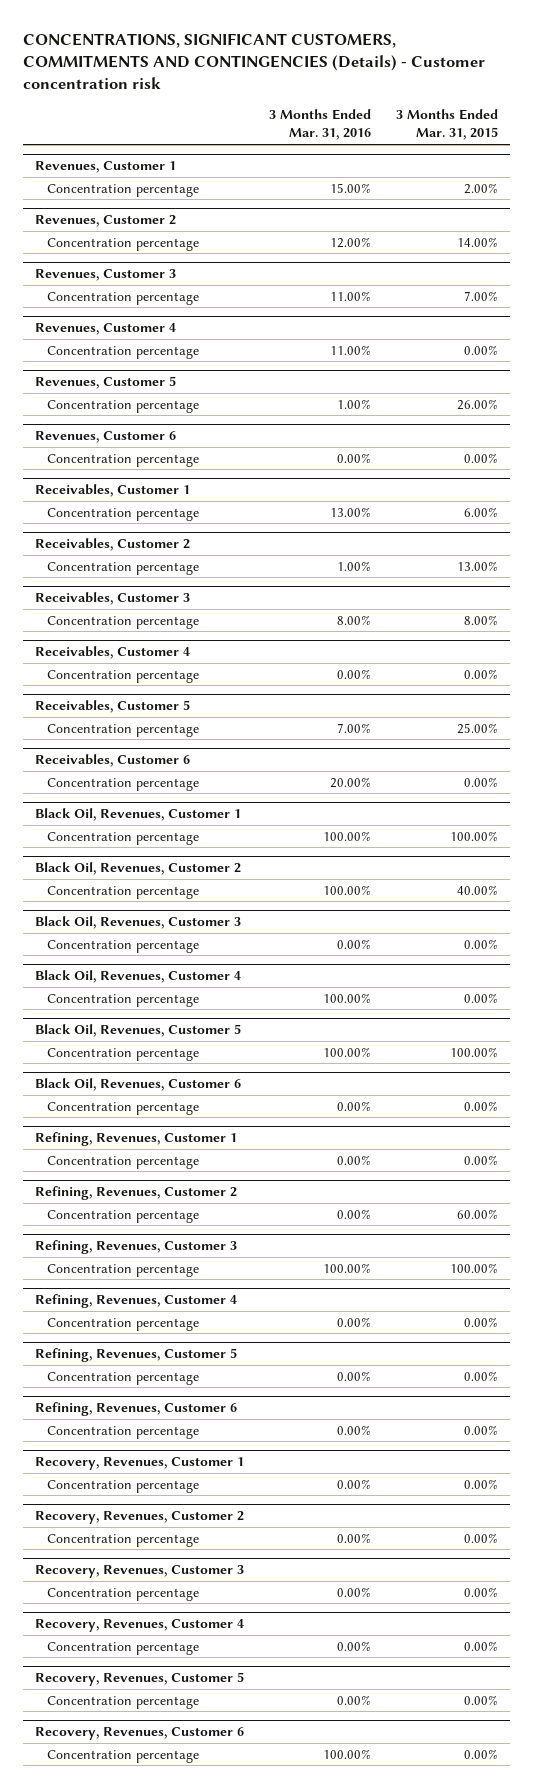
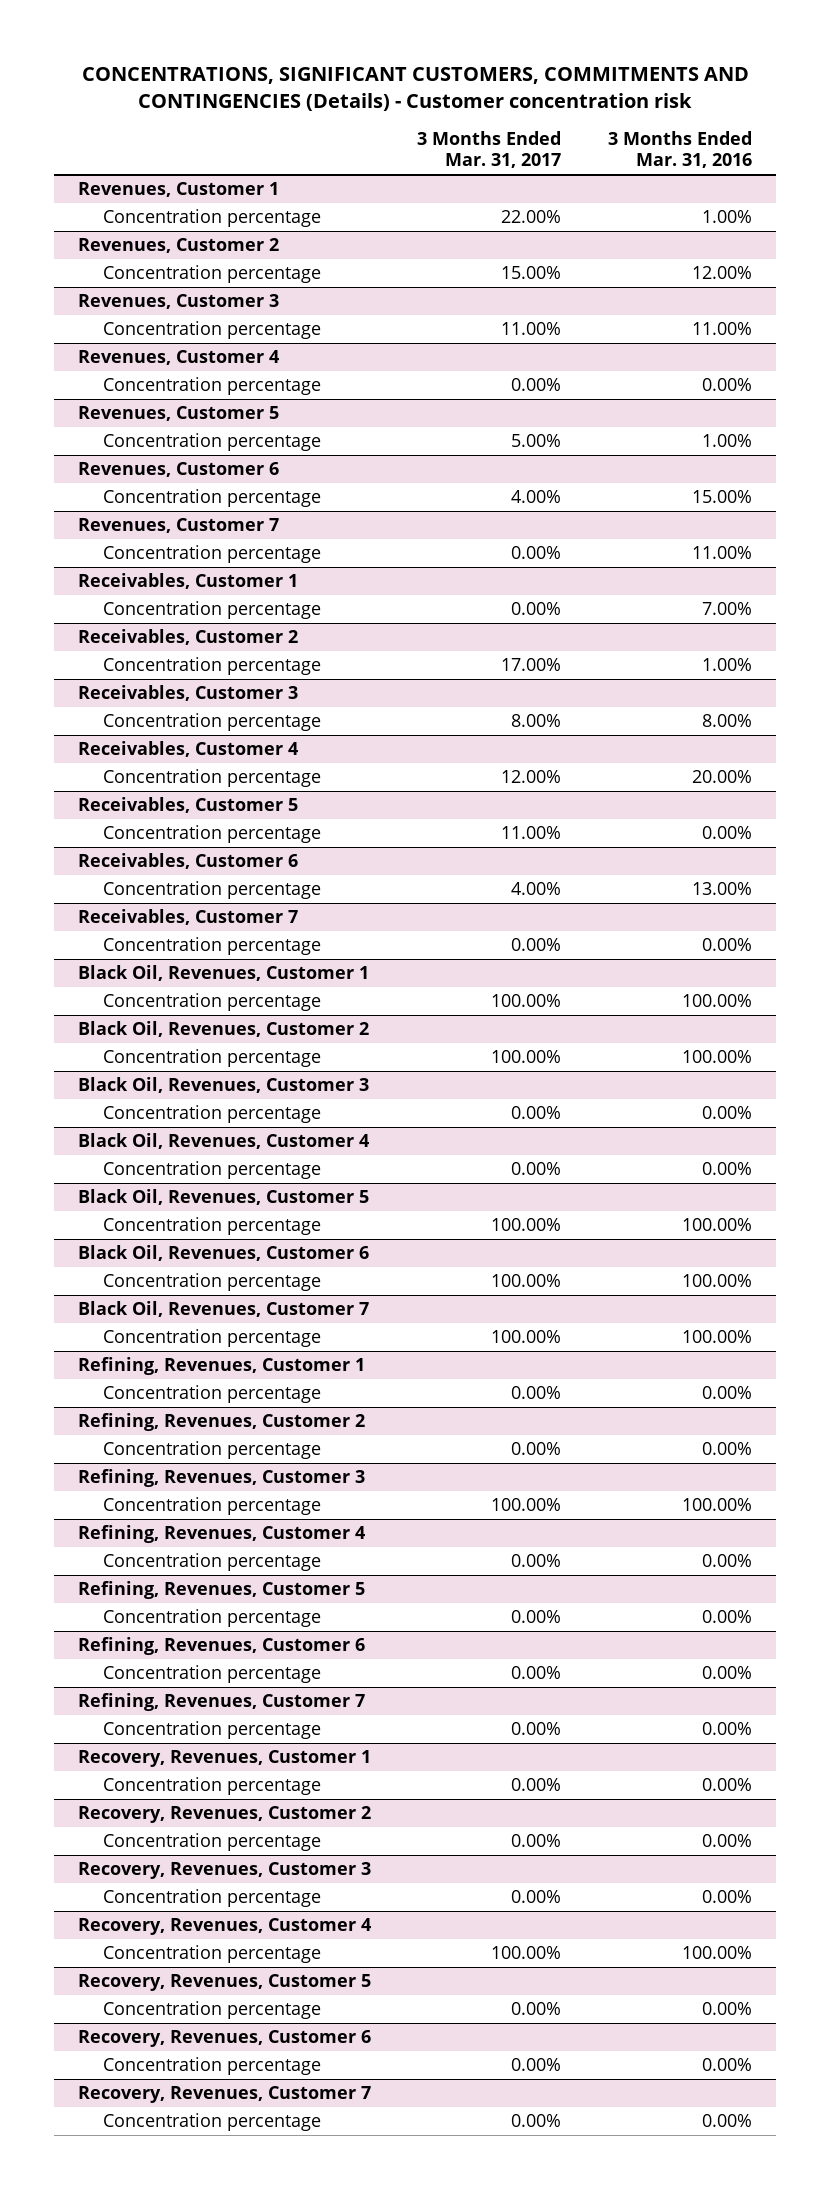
- | 3 Months Ended Mar. 31, 2016 | 3 Months Ended Mar. 31, 2015
+ | 3 Months Ended Mar. 31, 2017 | 3 Months Ended Mar. 31, 2016
@ Revenues, Customer 1
- Concentration percentage | 15.00% | 2.00%
+ Concentration percentage | 22.00% | 1.00%
@ Revenues, Customer 4
- Concentration percentage | 11.00% | 0.00%
+ Concentration percentage | 0.00% | 0.00%
@ Revenues, Customer 6
- Concentration percentage | 0.00% | 0.00%
+ Concentration percentage | 4.00% | 15.00%
+ Revenues, Customer 7
+ Concentration percentage | 0.00% | 11.00%
@ Receivables, Customer 1
- Concentration percentage | 13.00% | 6.00%
+ Concentration percentage | 0.00% | 7.00%
@ Receivables, Customer 4
- Concentration percentage | 0.00% | 0.00%
+ Concentration percentage | 12.00% | 20.00%
@ Receivables, Customer 5
- Concentration percentage | 7.00% | 25.00%
+ Concentration percentage | 11.00% | 0.00%
@ Receivables, Customer 6
- Concentration percentage | 20.00% | 0.00%
+ Concentration percentage | 4.00% | 13.00%
+ Receivables, Customer 7
+ Concentration percentage | 0.00% | 0.00%
@ Black Oil, Revenues, Customer 4
- Concentration percentage | 100.00% | 0.00%
+ Concentration percentage | 0.00% | 0.00%
@ Black Oil, Revenues, Customer 6
- Concentration percentage | 0.00% | 0.00%
+ Concentration percentage | 100.00% | 100.00%
+ Black Oil, Revenues, Customer 7
+ Concentration percentage | 100.00% | 100.00%
+ Refining, Revenues, Customer 7
+ Concentration percentage | 0.00% | 0.00%
@ Recovery, Revenues, Customer 4
- Concentration percentage | 0.00% | 0.00%
+ Concentration percentage | 100.00% | 100.00%
@ Recovery, Revenues, Customer 6
- Concentration percentage | 100.00% | 0.00%
+ Concentration percentage | 0.00% | 0.00%
+ Recovery, Revenues, Customer 7
+ Concentration percentage | 0.00% | 0.00%

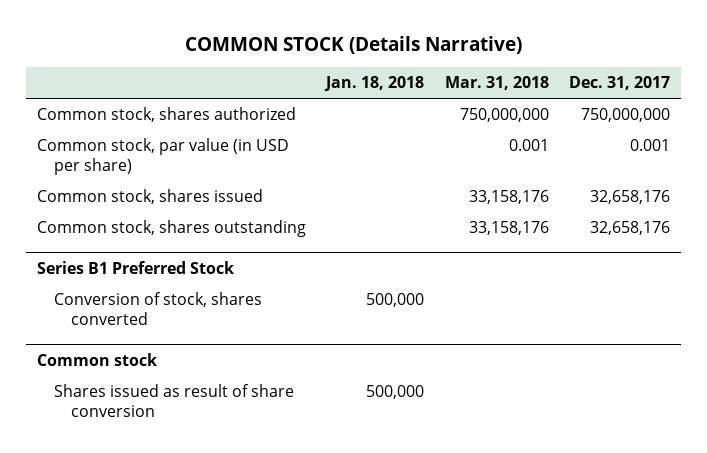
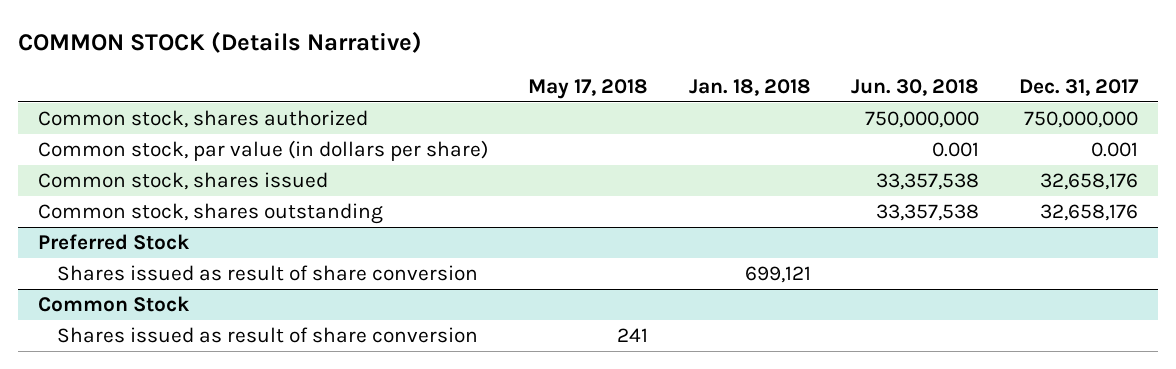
- | Jan. 18, 2018 | Mar. 31, 2018 | Dec. 31, 2017
+ | May 17, 2018 | Jan. 18, 2018 | Jun. 30, 2018 | Dec. 31, 2017
- Common stock, par value (in USD per share) | | 0.001 | 0.001
+ Common stock, par value (in dollars per share) | | | 0.001 | 0.001
- Series B1 Preferred Stock
- Conversion of stock, shares converted | 500,000 | |
- Common stock
- Shares issued as result of share conversion | 500,000 | |
+ Preferred Stock
+ Shares issued as result of share conversion | | 699,121 | |
+ Common Stock
+ Shares issued as result of share conversion | 241 | | |

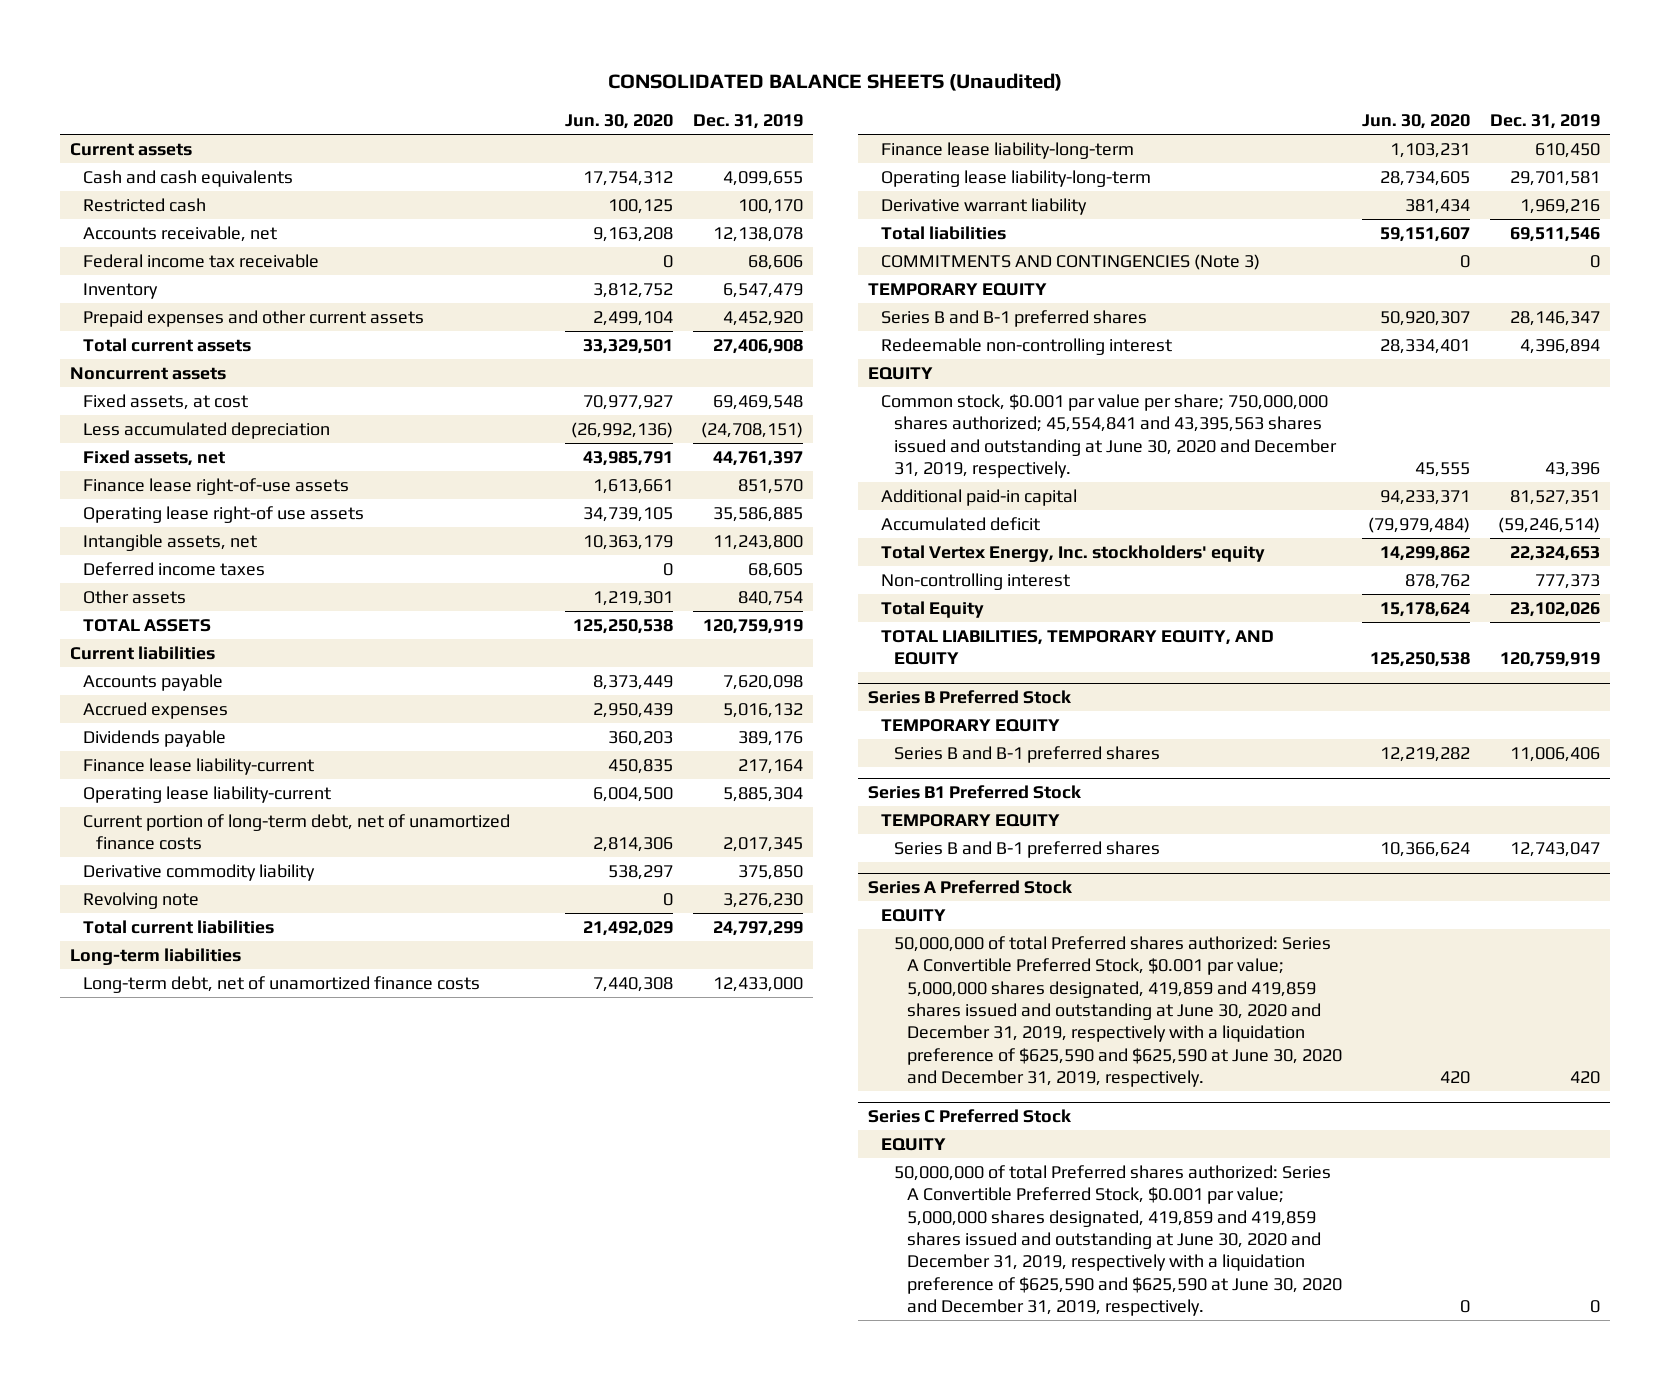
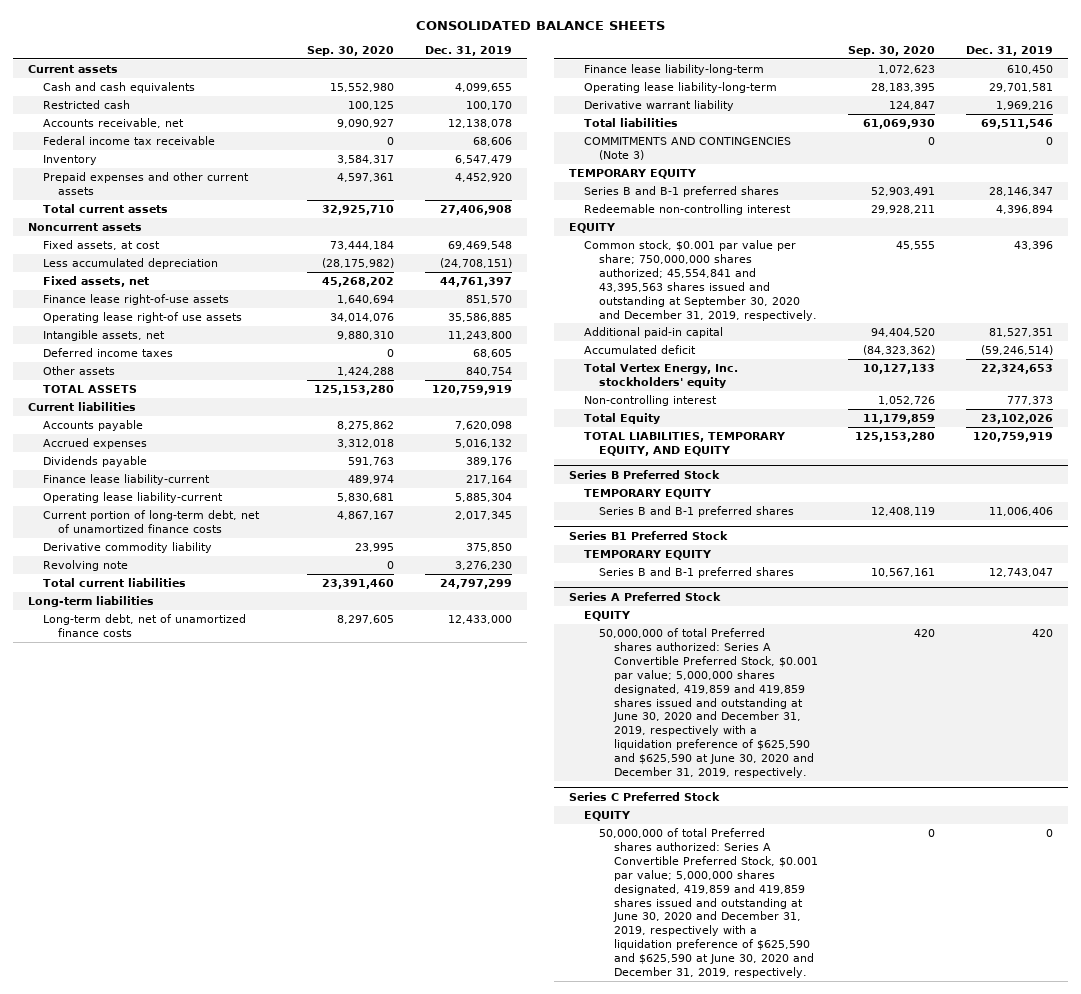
- CONSOLIDATED BALANCE SHEETS (Unaudited)
+ CONSOLIDATED BALANCE SHEETS
- | Jun. 30, 2020 | Dec. 31, 2019
+ | Sep. 30, 2020 | Dec. 31, 2019
- Common stock, $0.001 par value per share; 750,000,000 shares authorized; 45,554,841 and 43,395,563 shares issued and outstanding at June 30, 2020 and December 31, 2019, respectively. | 45,555 | 43,396
+ Common stock, $0.001 par value per share; 750,000,000 shares authorized; 45,554,841 and 43,395,563 shares issued and outstanding at September 30, 2020 and December 31, 2019, respectively. | 45,555 | 43,396

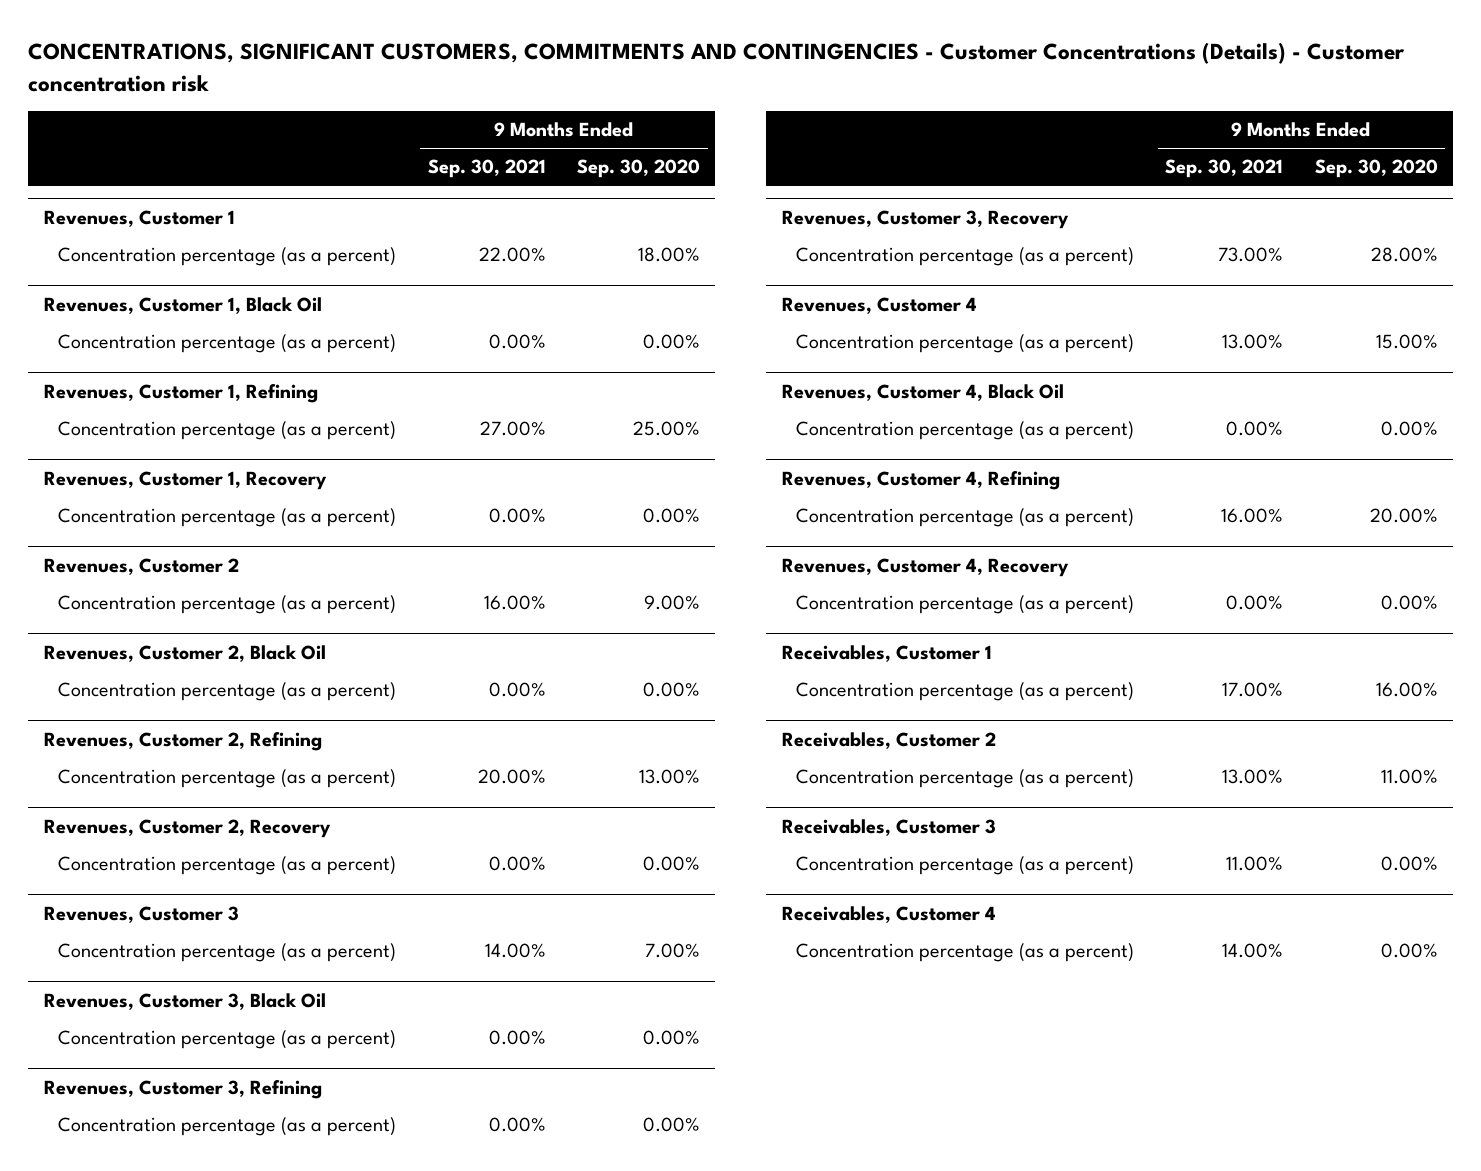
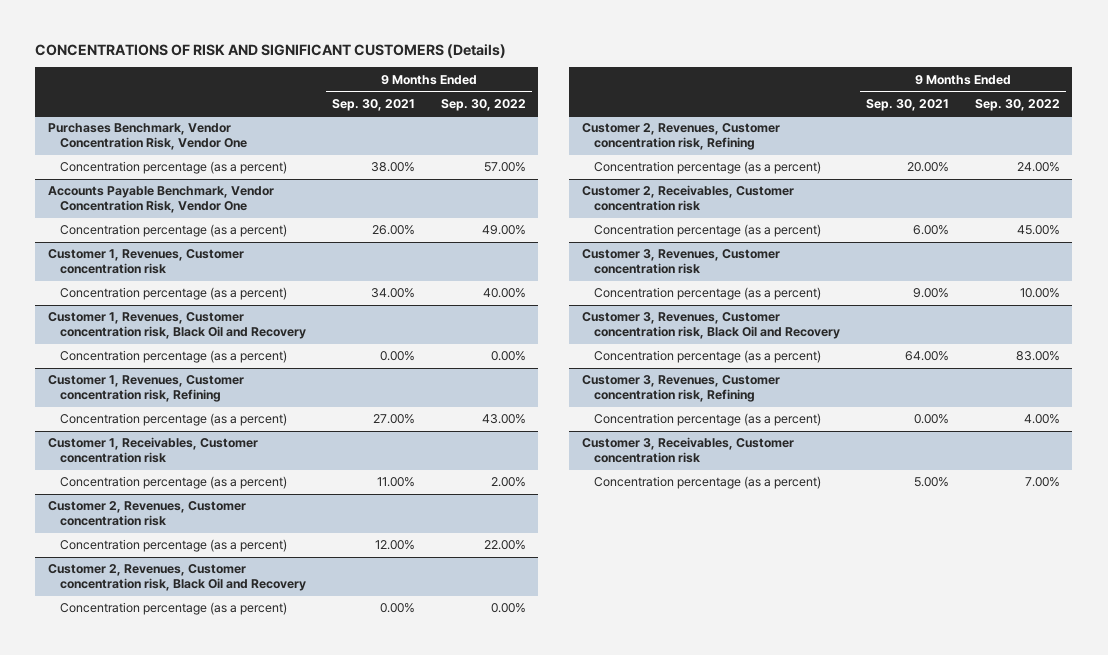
- CONCENTRATIONS, SIGNIFICANT CUSTOMERS, COMMITMENTS AND CONTINGENCIES - Customer Concentrations (Details) - Customer concentration risk
+ CONCENTRATIONS OF RISK AND SIGNIFICANT CUSTOMERS (Details)
- | 9 Months Ended Sep. 30, 2021 | 9 Months Ended Sep. 30, 2020
+ | 9 Months Ended Sep. 30, 2021 | 9 Months Ended Sep. 30, 2022
- Revenues, Customer 1
- Concentration percentage (as a percent) | 22.00% | 18.00%
- Revenues, Customer 1, Black Oil
+ Purchases Benchmark, Vendor Concentration Risk, Vendor One
+ Concentration percentage (as a percent) | 38.00% | 57.00%
+ Accounts Payable Benchmark, Vendor Concentration Risk, Vendor One
+ Concentration percentage (as a percent) | 26.00% | 49.00%
+ Customer 1, Revenues, Customer concentration risk
+ Concentration percentage (as a percent) | 34.00% | 40.00%
+ Customer 1, Revenues, Customer concentration risk, Black Oil and Recovery
- Revenues, Customer 1, Refining
+ Customer 1, Revenues, Customer concentration risk, Refining
- Revenues, Customer 1, Recovery
- Concentration percentage (as a percent) | 0.00% | 0.00%
- Revenues, Customer 2
- Concentration percentage (as a percent) | 16.00% | 9.00%
- Revenues, Customer 2, Black Oil
+ Customer 1, Receivables, Customer concentration risk
+ Concentration percentage (as a percent) | 11.00% | 2.00%
+ Customer 2, Revenues, Customer concentration risk
+ Concentration percentage (as a percent) | 12.00% | 22.00%
+ Customer 2, Revenues, Customer concentration risk, Black Oil and Recovery
- Revenues, Customer 2, Refining
+ Customer 2, Revenues, Customer concentration risk, Refining
- Revenues, Customer 2, Recovery
- Concentration percentage (as a percent) | 0.00% | 0.00%
- Revenues, Customer 3
- Concentration percentage (as a percent) | 14.00% | 7.00%
- Revenues, Customer 3, Black Oil
- Concentration percentage (as a percent) | 0.00% | 0.00%
- Revenues, Customer 3, Refining
- Concentration percentage (as a percent) | 0.00% | 0.00%
- Revenues, Customer 3, Recovery
- Concentration percentage (as a percent) | 73.00% | 28.00%
- Revenues, Customer 4
- Concentration percentage (as a percent) | 13.00% | 15.00%
- Revenues, Customer 4, Black Oil
- Concentration percentage (as a percent) | 0.00% | 0.00%
- Revenues, Customer 4, Refining
- Concentration percentage (as a percent) | 16.00% | 20.00%
- Revenues, Customer 4, Recovery
+ Customer 2, Receivables, Customer concentration risk
+ Concentration percentage (as a percent) | 6.00% | 45.00%
+ Customer 3, Revenues, Customer concentration risk
+ Concentration percentage (as a percent) | 9.00% | 10.00%
+ Customer 3, Revenues, Customer concentration risk, Black Oil and Recovery
+ Concentration percentage (as a percent) | 64.00% | 83.00%
+ Customer 3, Revenues, Customer concentration risk, Refining
- Receivables, Customer 1
- Concentration percentage (as a percent) | 17.00% | 16.00%
- Receivables, Customer 2
- Concentration percentage (as a percent) | 13.00% | 11.00%
- Receivables, Customer 3
- Concentration percentage (as a percent) | 11.00% | 0.00%
- Receivables, Customer 4
- Concentration percentage (as a percent) | 14.00% | 0.00%
+ Customer 3, Receivables, Customer concentration risk
+ Concentration percentage (as a percent) | 5.00% | 7.00%

